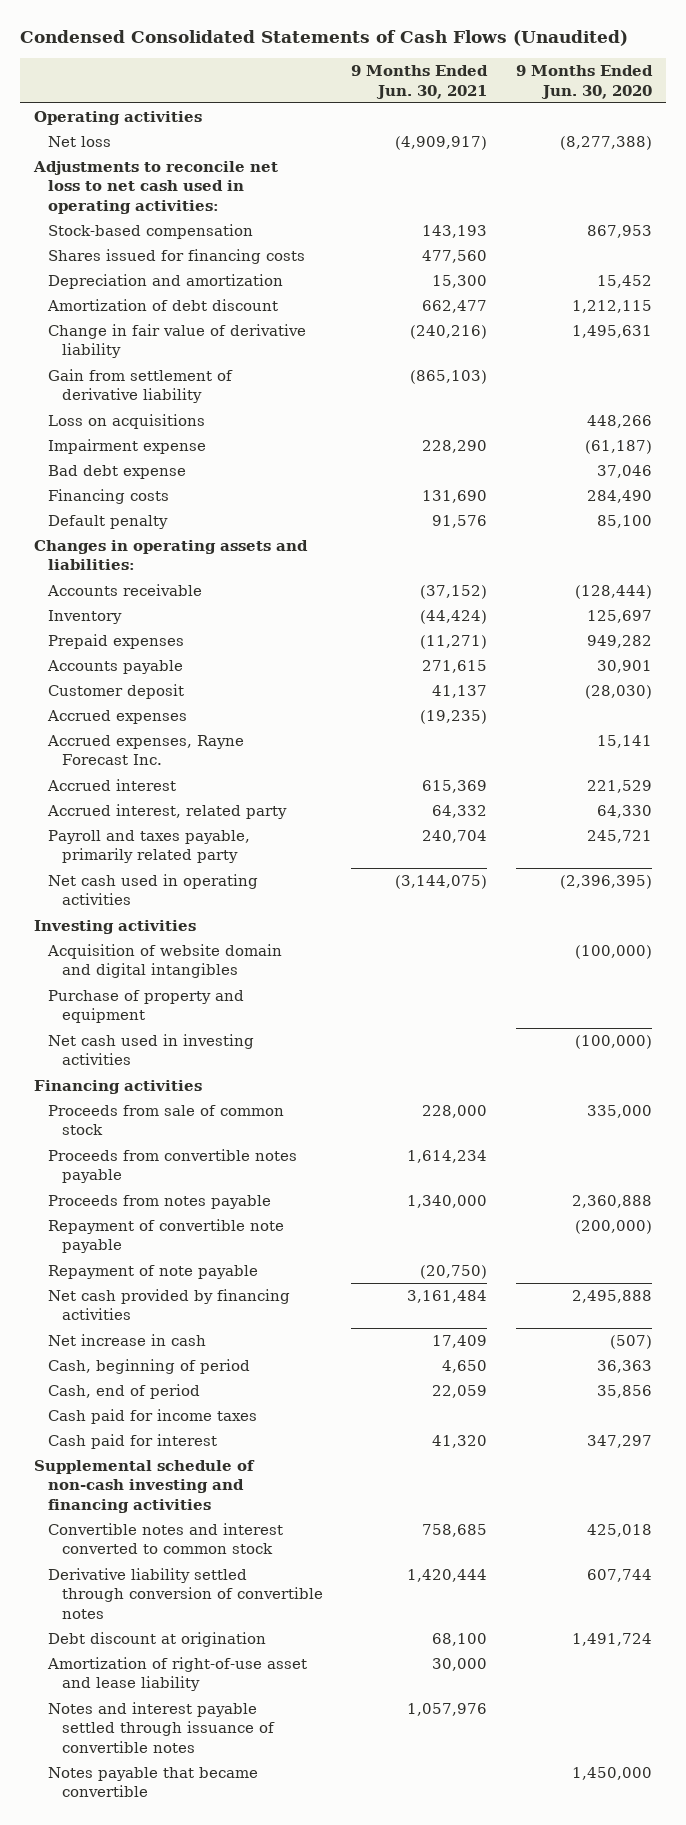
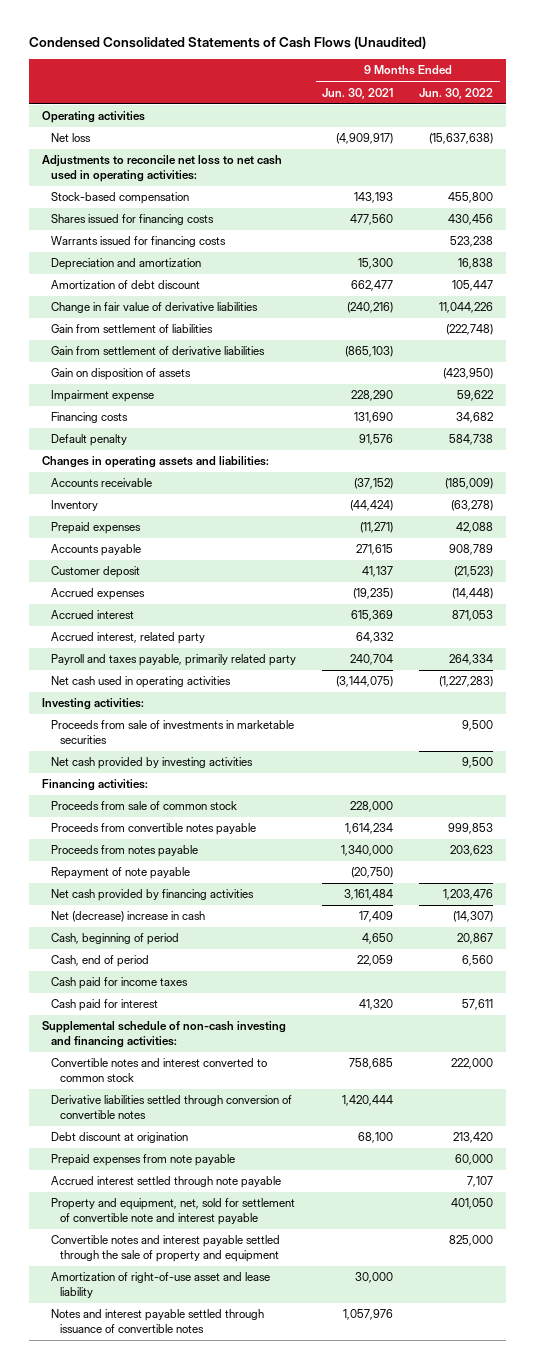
- | 9 Months Ended Jun. 30, 2021 | 9 Months Ended Jun. 30, 2020
+ | 9 Months Ended Jun. 30, 2021 | 9 Months Ended Jun. 30, 2022
+ Warrants issued for financing costs | | 523,238
- Change in fair value of derivative liability | (240,216) | 1,495,631
- Gain from settlement of derivative liability | (865,103) |
- Loss on acquisitions | | 448,266
+ Change in fair value of derivative liabilities | (240,216) | 11,044,226
+ Gain from settlement of liabilities | | (222,748)
+ Gain from settlement of derivative liabilities | (865,103) |
+ Gain on disposition of assets | | (423,950)
- Bad debt expense | | 37,046
- Accrued expenses, Rayne Forecast Inc. | | 15,141
- Investing activities
- Acquisition of website domain and digital intangibles | | (100,000)
- Purchase of property and equipment
- Net cash used in investing activities | | (100,000)
- Financing activities
+ Investing activities:
+ Proceeds from sale of investments in marketable securities | | 9,500
+ Net cash provided by investing activities | | 9,500
+ Financing activities:
- Repayment of convertible note payable | | (200,000)
- Net increase in cash | 17,409 | (507)
+ Net (decrease) increase in cash | 17,409 | (14,307)
- Supplemental schedule of non-cash investing and financing activities
+ Supplemental schedule of non-cash investing and financing activities:
- Derivative liability settled through conversion of convertible notes | 1,420,444 | 607,744
+ Derivative liabilities settled through conversion of convertible notes | 1,420,444 |
+ Prepaid expenses from note payable | | 60,000
+ Accrued interest settled through note payable | | 7,107
+ Property and equipment, net, sold for settlement of convertible note and interest payable | | 401,050
+ Convertible notes and interest payable settled through the sale of property and equipment | | 825,000
- Notes payable that became convertible | | 1,450,000

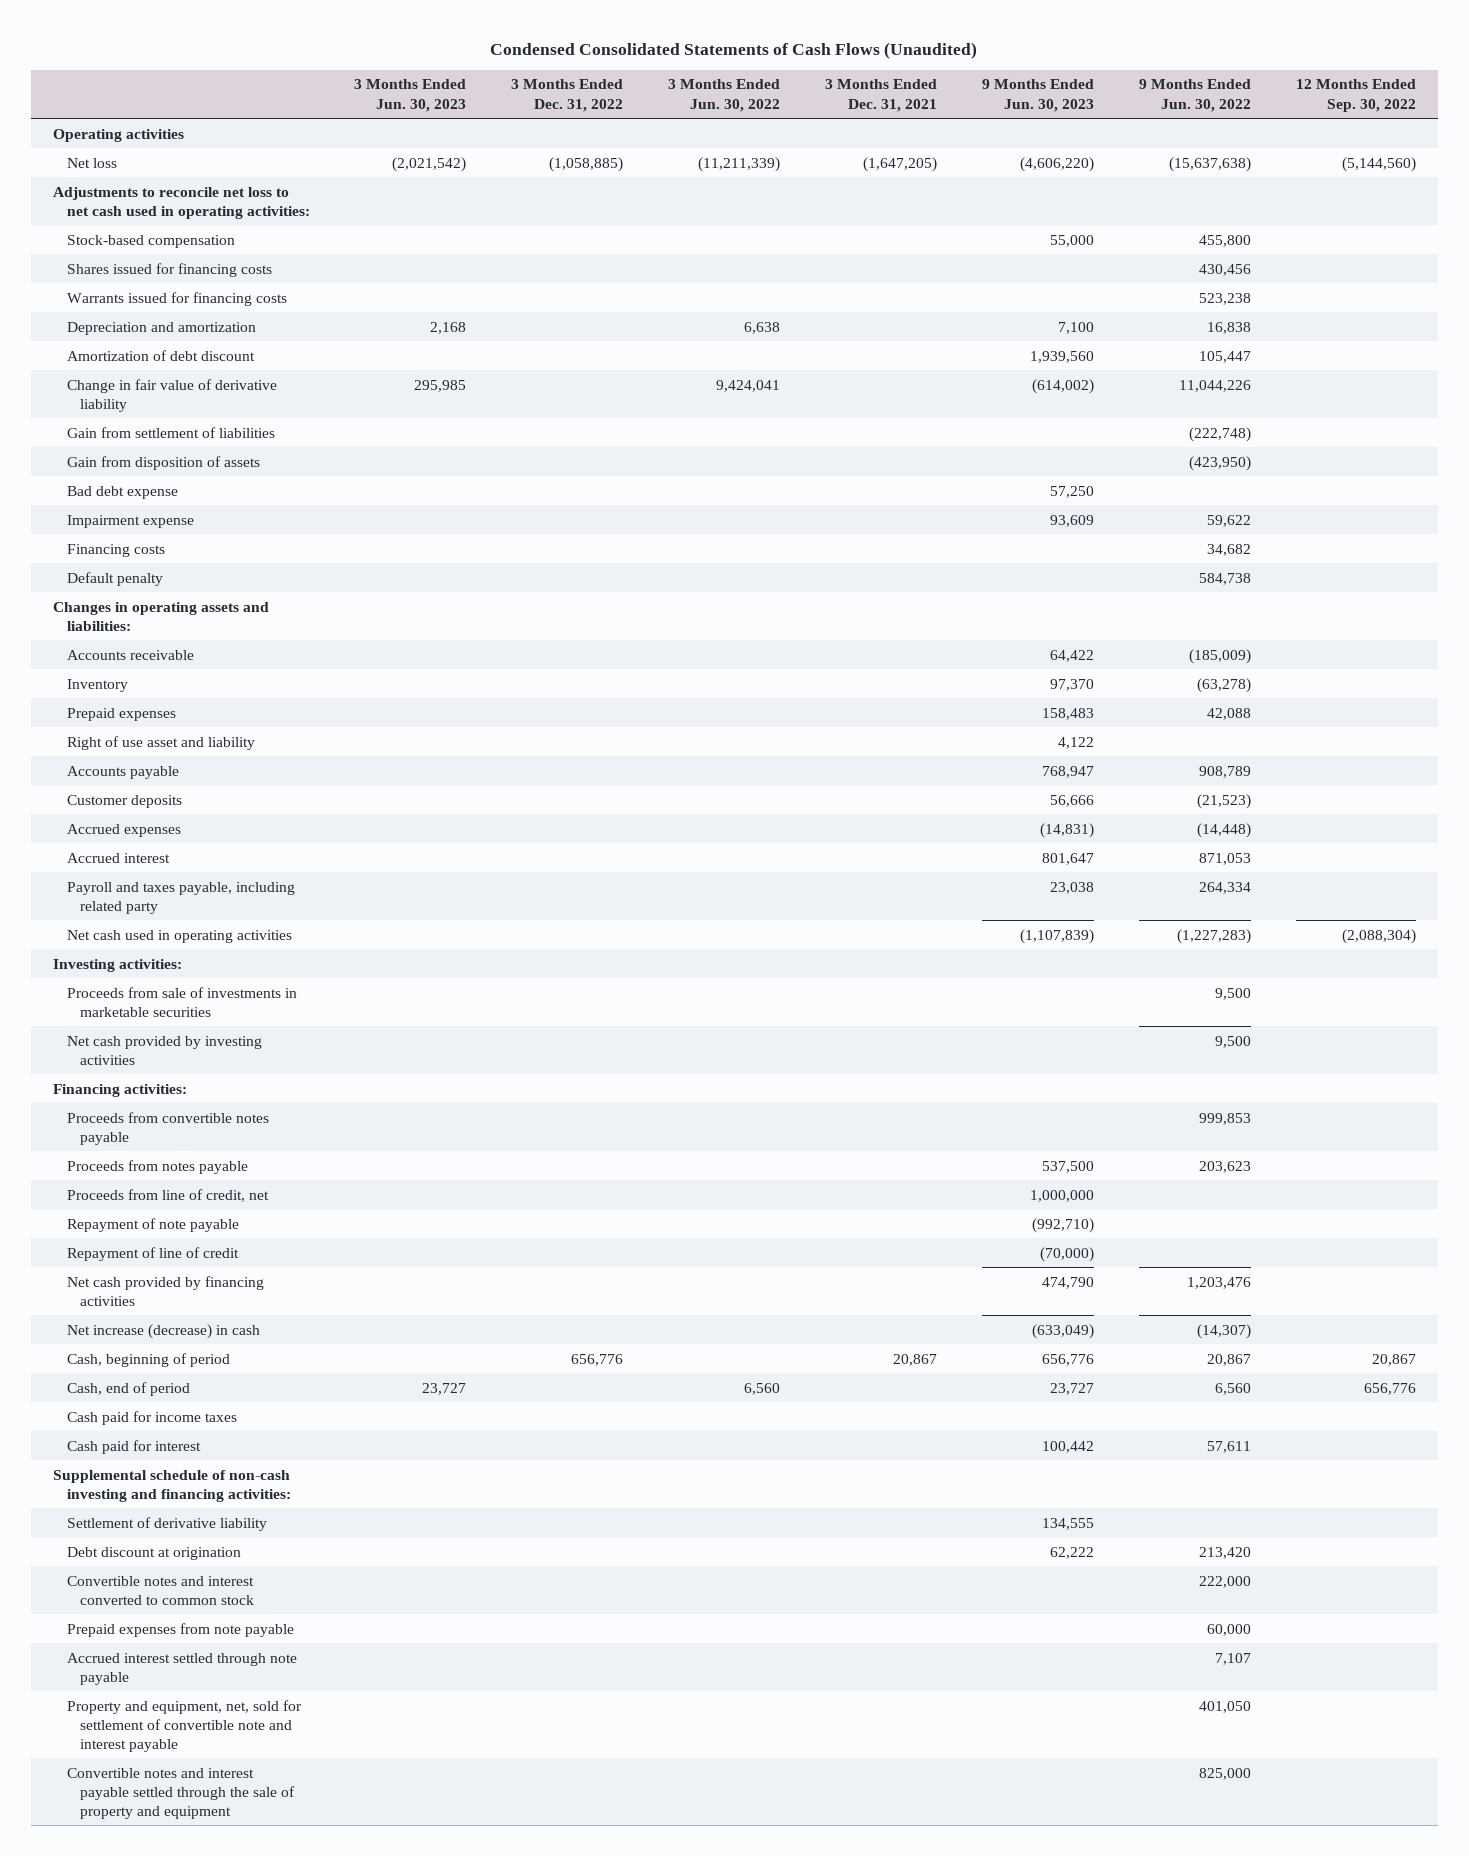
- | 9 Months Ended Jun. 30, 2021 | 9 Months Ended Jun. 30, 2022
+ | 3 Months Ended Jun. 30, 2023 | 3 Months Ended Dec. 31, 2022 | 3 Months Ended Jun. 30, 2022 | 3 Months Ended Dec. 31, 2021 | 9 Months Ended Jun. 30, 2023 | 9 Months Ended Jun. 30, 2022 | 12 Months Ended Sep. 30, 2022
- Change in fair value of derivative liabilities | (240,216) | 11,044,226
+ Change in fair value of derivative liability | 295,985 | | 9,424,041 | | (614,002) | 11,044,226 |
- Gain from settlement of derivative liabilities | (865,103) |
- Gain on disposition of assets | | (423,950)
+ Gain from disposition of assets | | | | | | (423,950) |
+ Bad debt expense | | | | | 57,250 | |
+ Right of use asset and liability | | | | | 4,122 | |
- Customer deposit | 41,137 | (21,523)
+ Customer deposits | | | | | 56,666 | (21,523) |
- Accrued interest, related party | 64,332 |
- Payroll and taxes payable, primarily related party | 240,704 | 264,334
+ Payroll and taxes payable, including related party | | | | | 23,038 | 264,334 |
- Proceeds from sale of common stock | 228,000 |
+ Proceeds from line of credit, net | | | | | 1,000,000 | |
+ Repayment of line of credit | | | | | (70,000) | |
- Net (decrease) increase in cash | 17,409 | (14,307)
+ Net increase (decrease) in cash | | | | | (633,049) | (14,307) |
- Derivative liabilities settled through conversion of convertible notes | 1,420,444 |
+ Settlement of derivative liability | | | | | 134,555 | |
moved down: Convertible notes and interest converted to common stock | | | | | | 222,000 |
- Amortization of right-of-use asset and lease liability | 30,000 |
- Notes and interest payable settled through issuance of convertible notes | 1,057,976 |

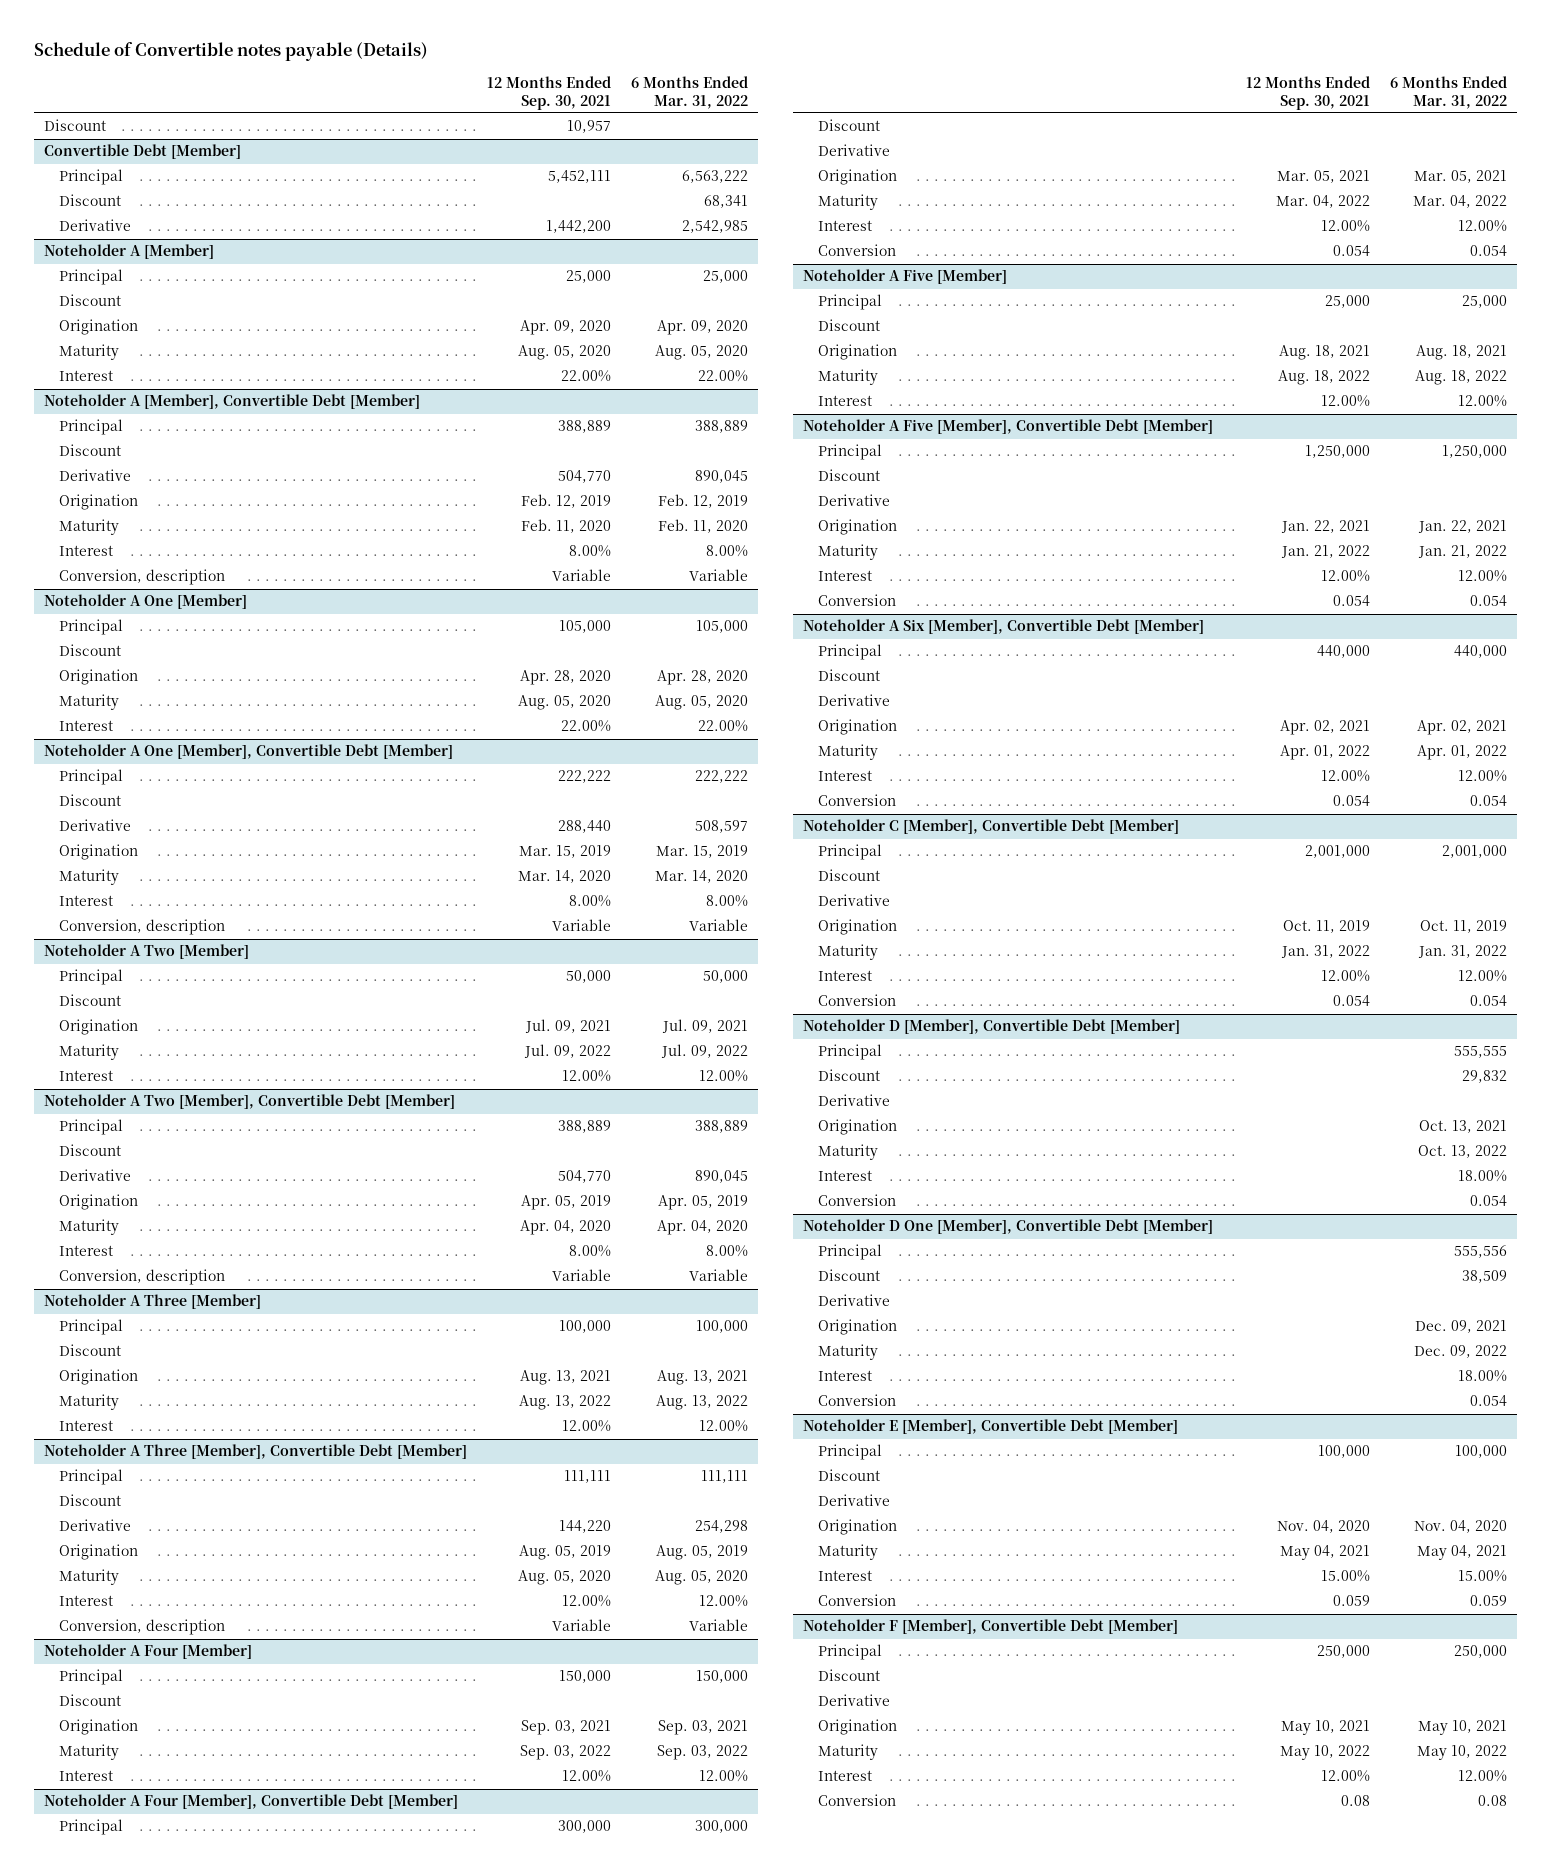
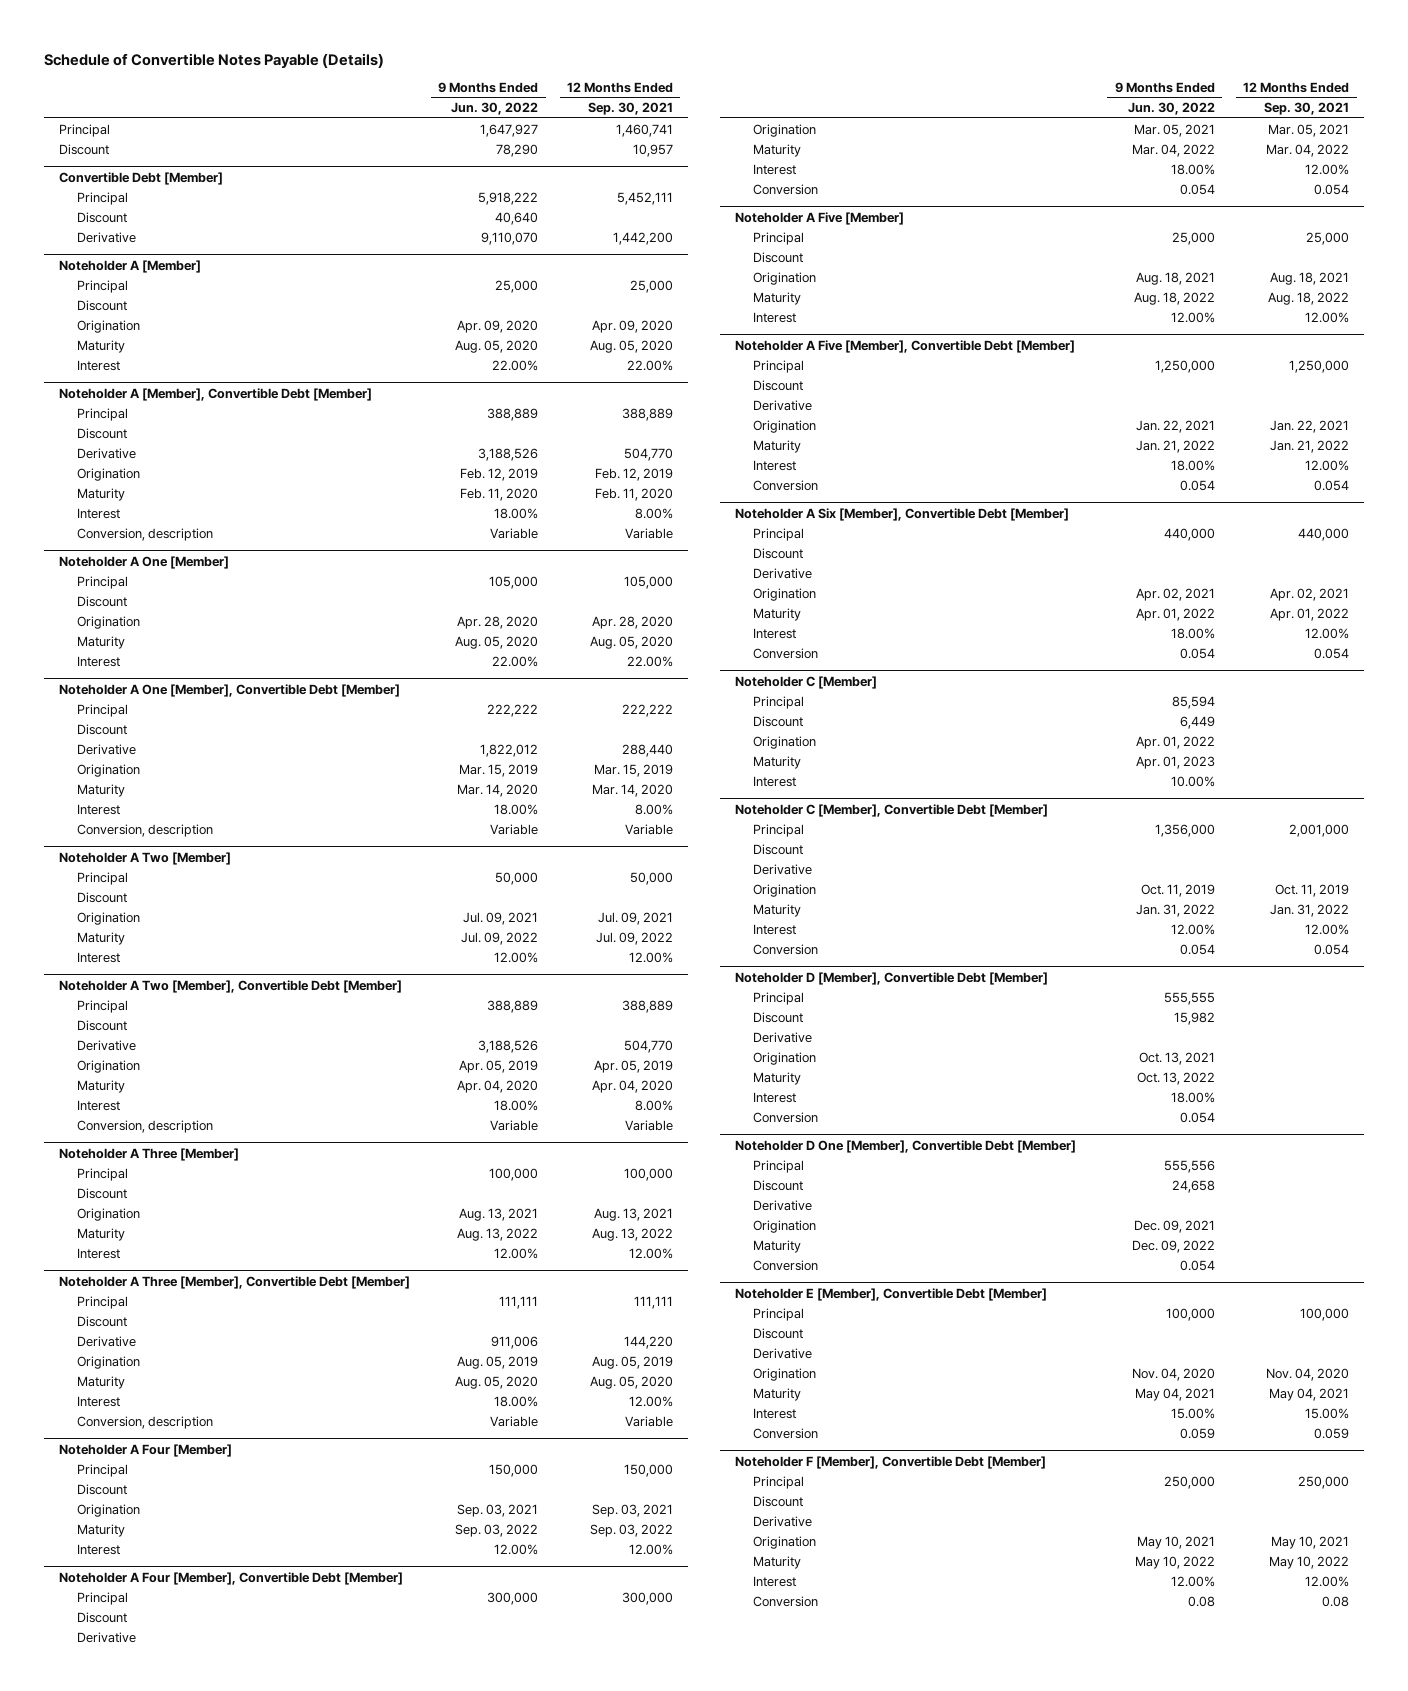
- Schedule of Convertible notes payable (Details)
+ Schedule of Convertible Notes Payable (Details)
- | 12 Months Ended Sep. 30, 2021 | 6 Months Ended Mar. 31, 2022
+ | 9 Months Ended Jun. 30, 2022 | 12 Months Ended Sep. 30, 2021
+ Principal | 1,647,927 | 1,460,741
+ Noteholder C [Member]
+ Principal | 85,594 |
+ Discount | 6,449 |
+ Origination | Apr. 01, 2022 |
+ Maturity | Apr. 01, 2023 |
+ Interest | 10.00% |
@ Noteholder D One [Member], Convertible Debt [Member]
- Interest | | 18.00%

